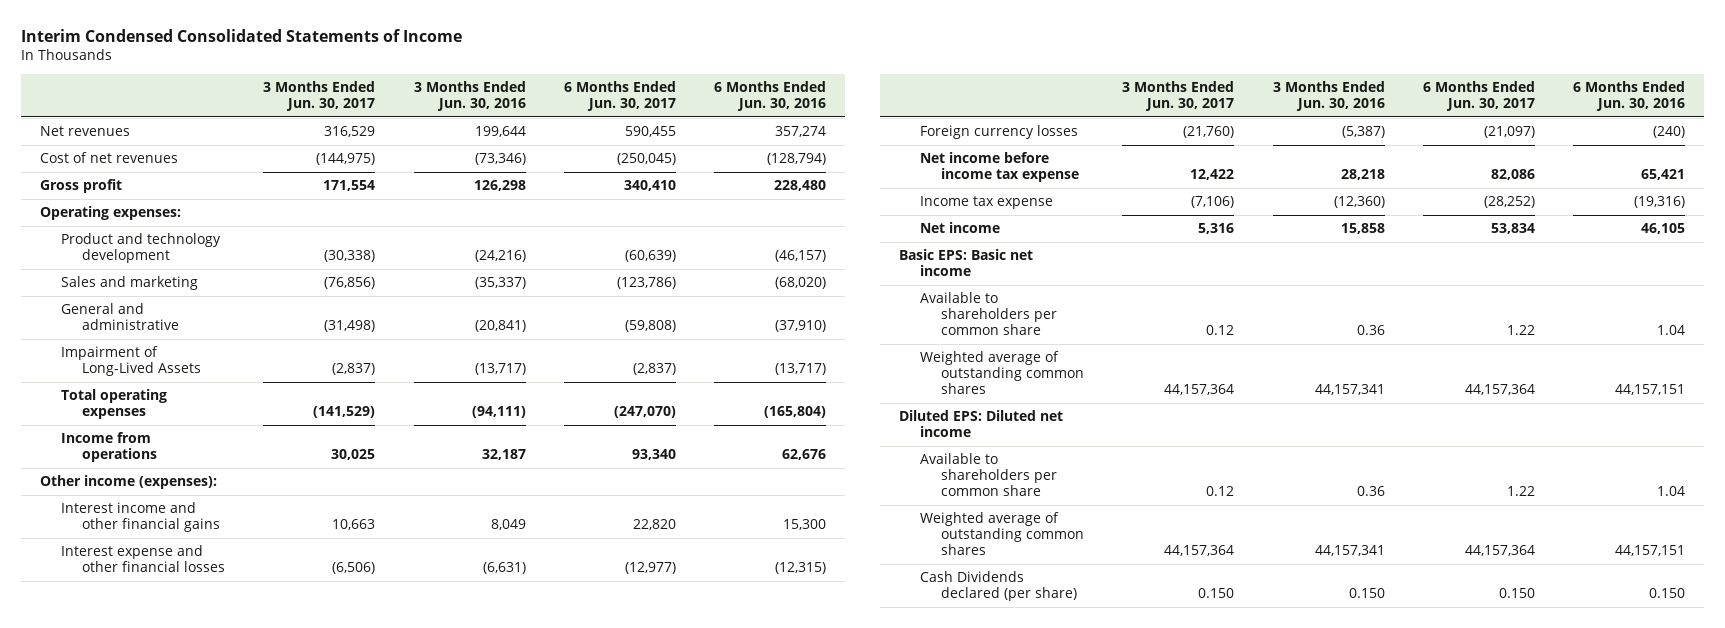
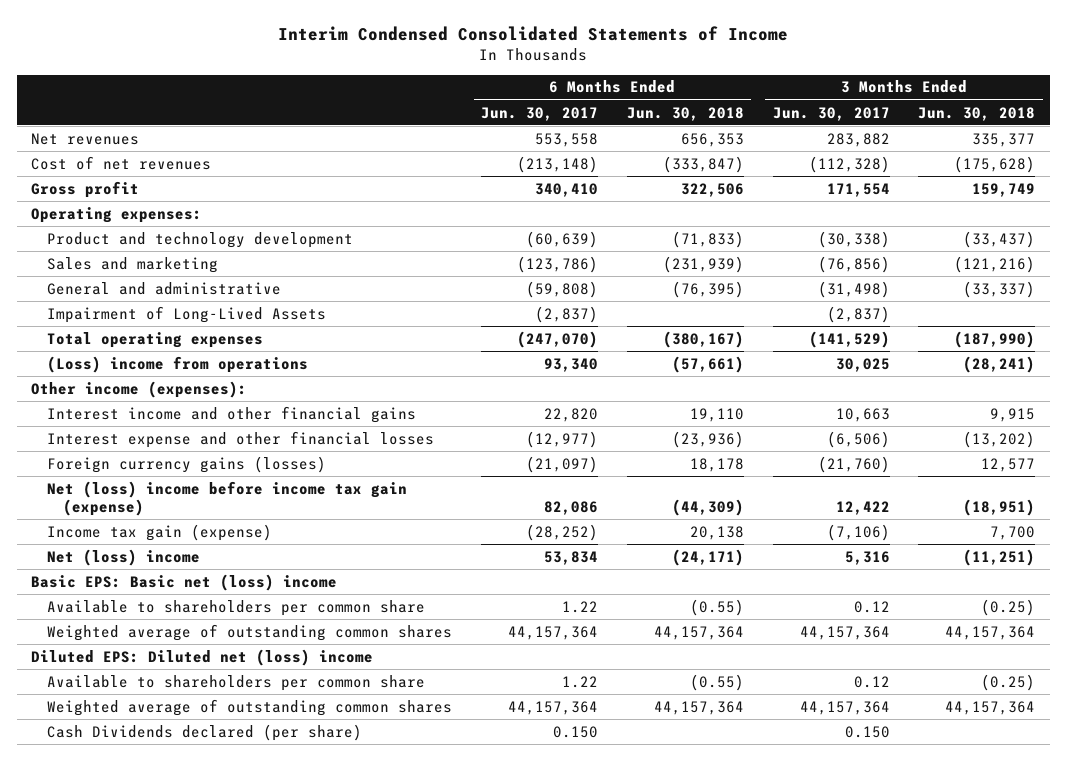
- | 3 Months Ended Jun. 30, 2017 | 3 Months Ended Jun. 30, 2016 | 6 Months Ended Jun. 30, 2017 | 6 Months Ended Jun. 30, 2016
+ | 6 Months Ended Jun. 30, 2017 | 6 Months Ended Jun. 30, 2018 | 3 Months Ended Jun. 30, 2017 | 3 Months Ended Jun. 30, 2018
- Net revenues | 316,529 | 199,644 | 590,455 | 357,274
- Cost of net revenues | (144,975) | (73,346) | (250,045) | (128,794)
+ Net revenues | 553,558 | 656,353 | 283,882 | 335,377
+ Cost of net revenues | (213,148) | (333,847) | (112,328) | (175,628)
- Income from operations | 30,025 | 32,187 | 93,340 | 62,676
+ (Loss) income from operations | 93,340 | (57,661) | 30,025 | (28,241)
- Foreign currency losses | (21,760) | (5,387) | (21,097) | (240)
- Net income before income tax expense | 12,422 | 28,218 | 82,086 | 65,421
- Income tax expense | (7,106) | (12,360) | (28,252) | (19,316)
- Net income | 5,316 | 15,858 | 53,834 | 46,105
- Basic EPS: Basic net income
+ Foreign currency gains (losses) | (21,097) | 18,178 | (21,760) | 12,577
+ Net (loss) income before income tax gain (expense) | 82,086 | (44,309) | 12,422 | (18,951)
+ Income tax gain (expense) | (28,252) | 20,138 | (7,106) | 7,700
+ Net (loss) income | 53,834 | (24,171) | 5,316 | (11,251)
+ Basic EPS: Basic net (loss) income
- Diluted EPS: Diluted net income
+ Diluted EPS: Diluted net (loss) income

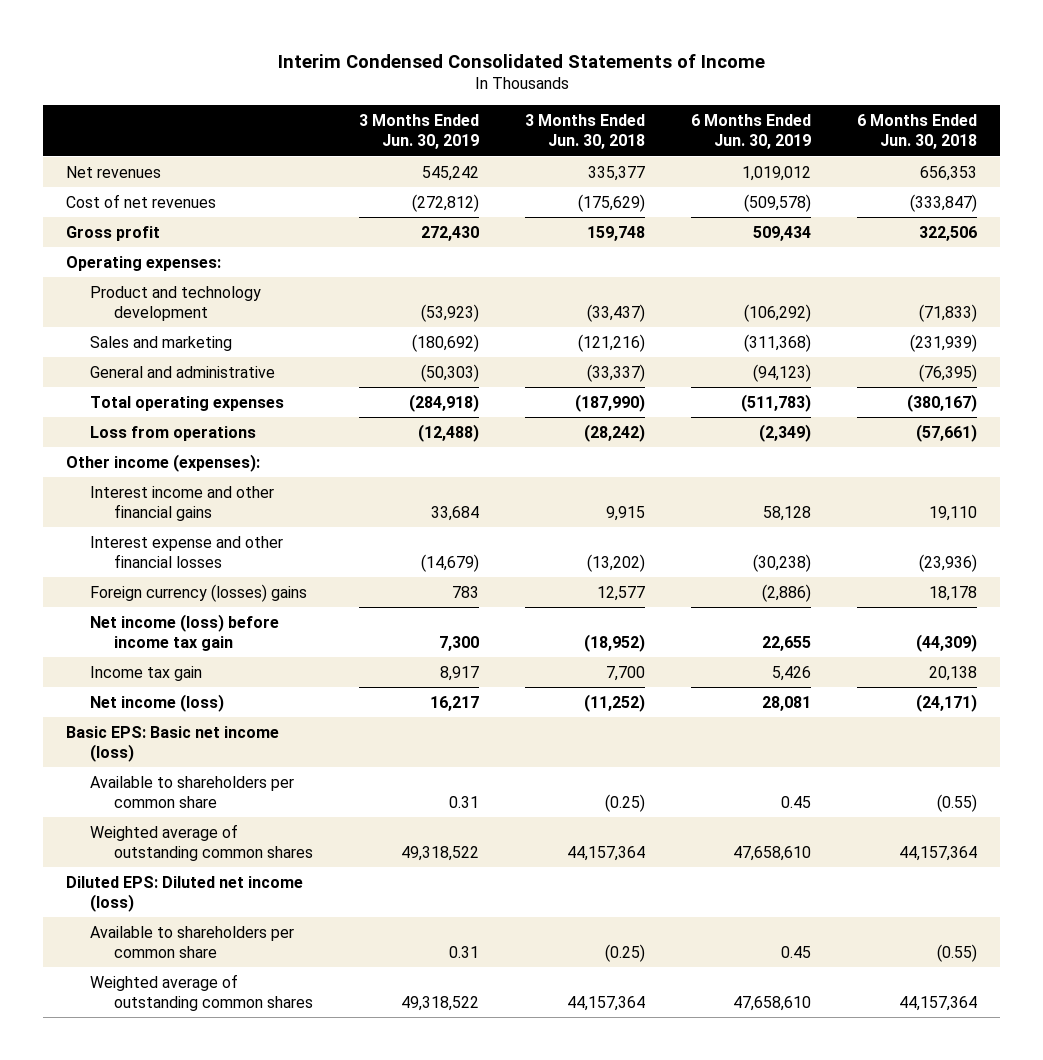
- | 6 Months Ended Jun. 30, 2017 | 6 Months Ended Jun. 30, 2018 | 3 Months Ended Jun. 30, 2017 | 3 Months Ended Jun. 30, 2018
+ | 3 Months Ended Jun. 30, 2019 | 3 Months Ended Jun. 30, 2018 | 6 Months Ended Jun. 30, 2019 | 6 Months Ended Jun. 30, 2018
- Cost of net revenues | (213,148) | (333,847) | (112,328) | (175,628)
- Gross profit | 340,410 | 322,506 | 171,554 | 159,749
+ Cost of net revenues | (272,812) | (175,629) | (509,578) | (333,847)
+ Gross profit | 272,430 | 159,748 | 509,434 | 322,506
- Impairment of Long-Lived Assets | (2,837) | | (2,837) |
- (Loss) income from operations | 93,340 | (57,661) | 30,025 | (28,241)
+ Loss from operations | (12,488) | (28,242) | (2,349) | (57,661)
- Foreign currency gains (losses) | (21,097) | 18,178 | (21,760) | 12,577
- Net (loss) income before income tax gain (expense) | 82,086 | (44,309) | 12,422 | (18,951)
- Income tax gain (expense) | (28,252) | 20,138 | (7,106) | 7,700
- Net (loss) income | 53,834 | (24,171) | 5,316 | (11,251)
- Basic EPS: Basic net (loss) income
+ Foreign currency (losses) gains | 783 | 12,577 | (2,886) | 18,178
+ Net income (loss) before income tax gain | 7,300 | (18,952) | 22,655 | (44,309)
+ Income tax gain | 8,917 | 7,700 | 5,426 | 20,138
+ Net income (loss) | 16,217 | (11,252) | 28,081 | (24,171)
+ Basic EPS: Basic net income (loss)
- Diluted EPS: Diluted net (loss) income
+ Diluted EPS: Diluted net income (loss)
- Cash Dividends declared (per share) | 0.150 | | 0.150 |

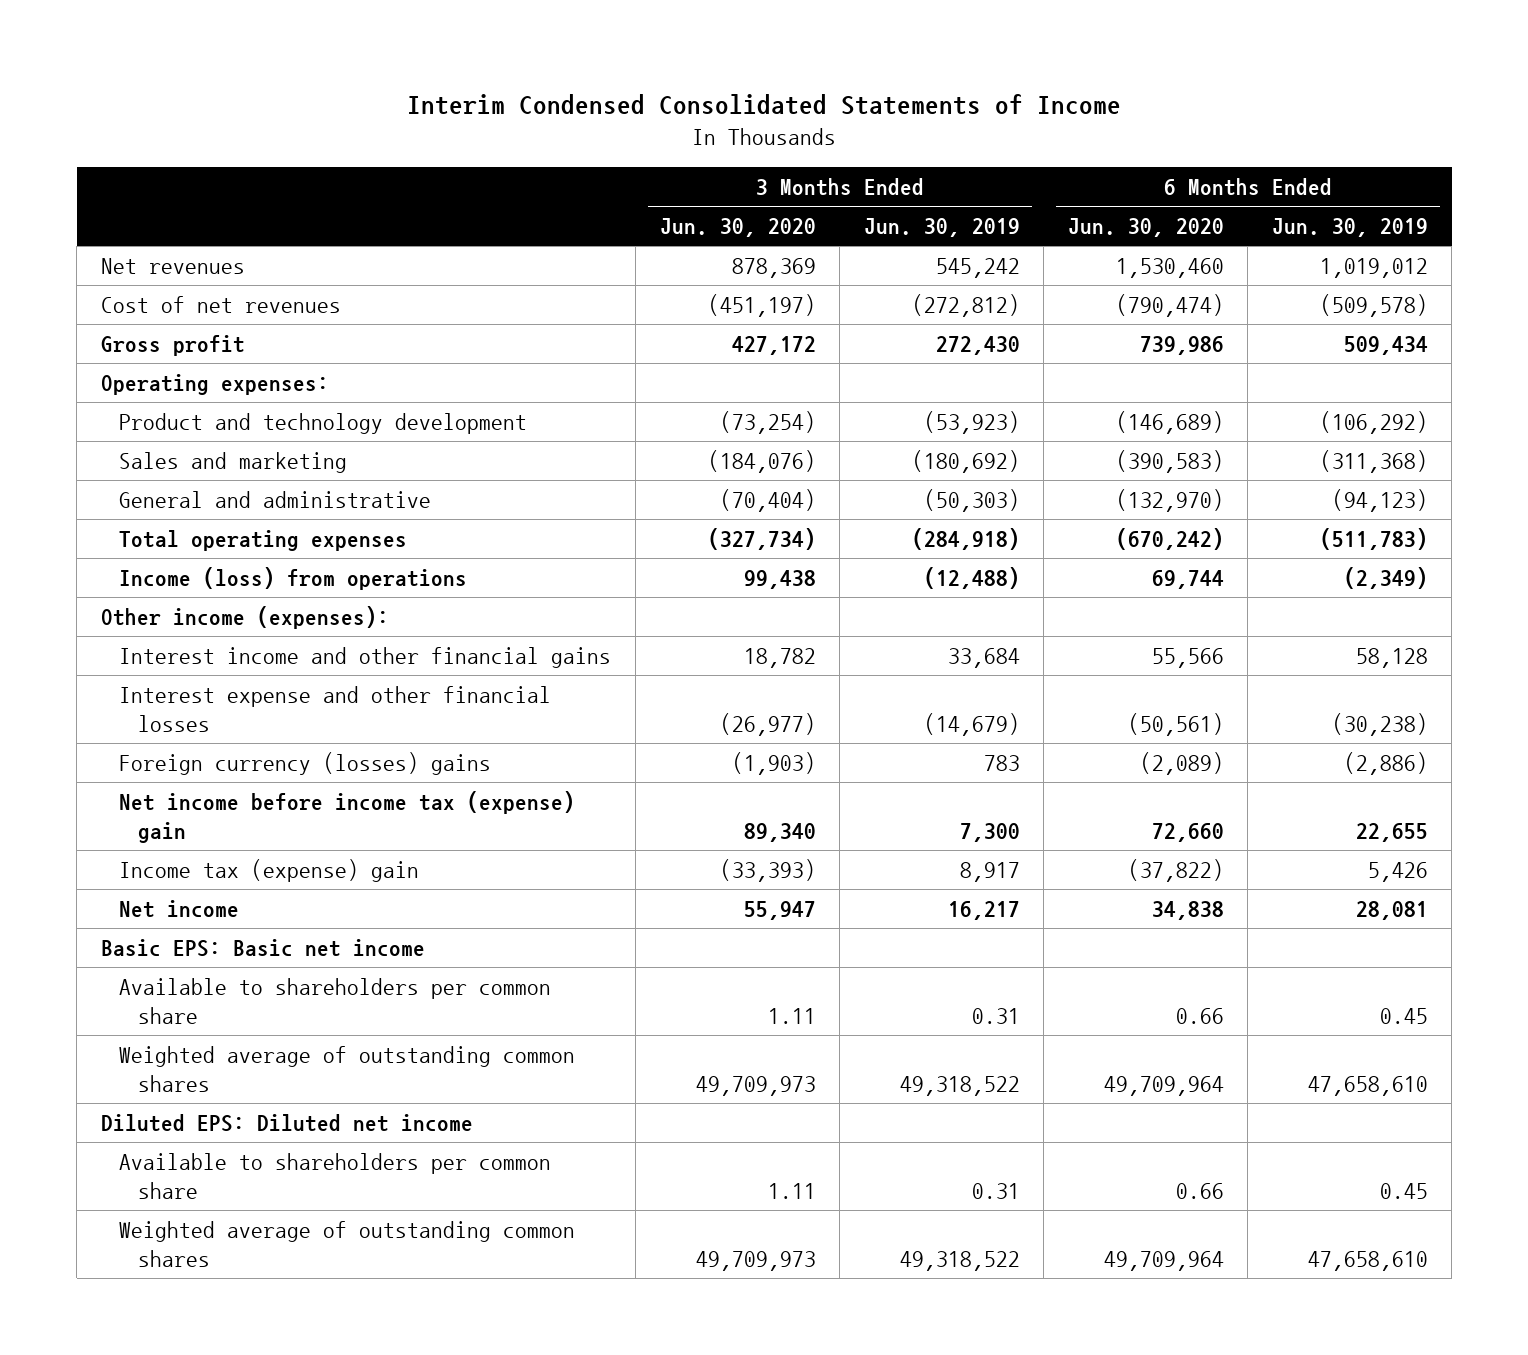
- | 3 Months Ended Jun. 30, 2019 | 3 Months Ended Jun. 30, 2018 | 6 Months Ended Jun. 30, 2019 | 6 Months Ended Jun. 30, 2018
+ | 3 Months Ended Jun. 30, 2020 | 3 Months Ended Jun. 30, 2019 | 6 Months Ended Jun. 30, 2020 | 6 Months Ended Jun. 30, 2019
- Loss from operations | (12,488) | (28,242) | (2,349) | (57,661)
+ Income (loss) from operations | 99,438 | (12,488) | 69,744 | (2,349)
- Net income (loss) before income tax gain | 7,300 | (18,952) | 22,655 | (44,309)
- Income tax gain | 8,917 | 7,700 | 5,426 | 20,138
- Net income (loss) | 16,217 | (11,252) | 28,081 | (24,171)
- Basic EPS: Basic net income (loss)
+ Net income before income tax (expense) gain | 89,340 | 7,300 | 72,660 | 22,655
+ Income tax (expense) gain | (33,393) | 8,917 | (37,822) | 5,426
+ Net income | 55,947 | 16,217 | 34,838 | 28,081
+ Basic EPS: Basic net income
- Diluted EPS: Diluted net income (loss)
+ Diluted EPS: Diluted net income

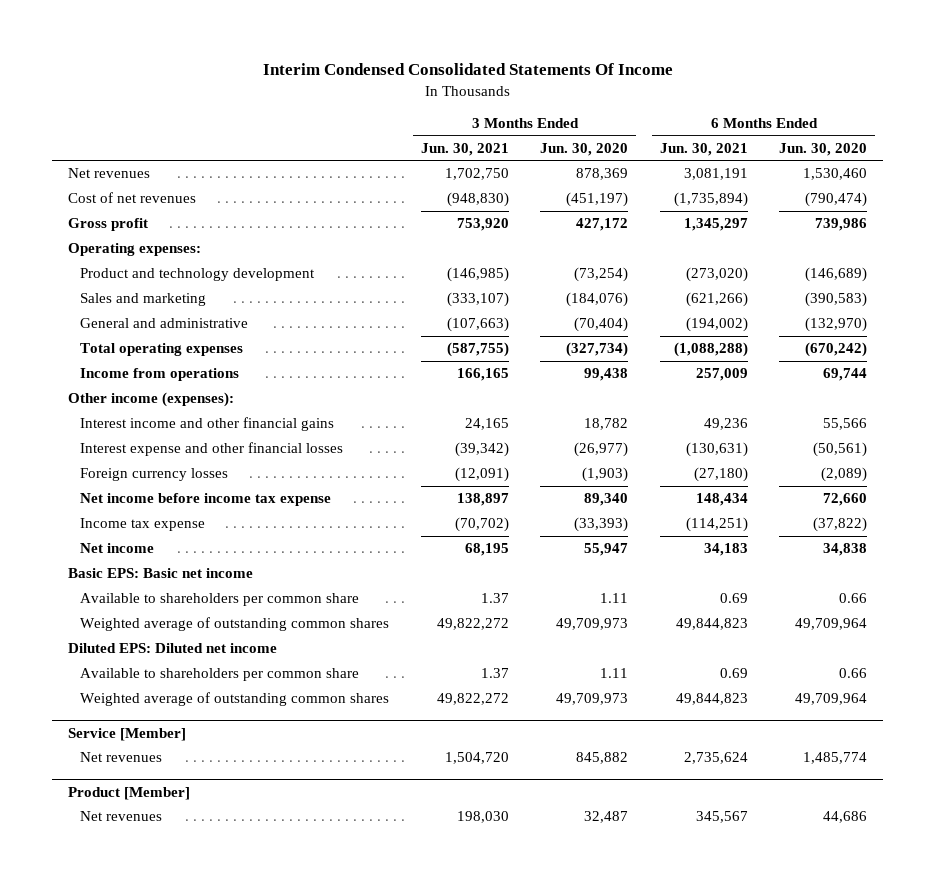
- Interim Condensed Consolidated Statements of Income
+ Interim Condensed Consolidated Statements Of Income
- | 3 Months Ended Jun. 30, 2020 | 3 Months Ended Jun. 30, 2019 | 6 Months Ended Jun. 30, 2020 | 6 Months Ended Jun. 30, 2019
+ | 3 Months Ended Jun. 30, 2021 | 3 Months Ended Jun. 30, 2020 | 6 Months Ended Jun. 30, 2021 | 6 Months Ended Jun. 30, 2020
- Income (loss) from operations | 99,438 | (12,488) | 69,744 | (2,349)
+ Income from operations | 166,165 | 99,438 | 257,009 | 69,744
- Foreign currency (losses) gains | (1,903) | 783 | (2,089) | (2,886)
- Net income before income tax (expense) gain | 89,340 | 7,300 | 72,660 | 22,655
- Income tax (expense) gain | (33,393) | 8,917 | (37,822) | 5,426
+ Foreign currency losses | (12,091) | (1,903) | (27,180) | (2,089)
+ Net income before income tax expense | 138,897 | 89,340 | 148,434 | 72,660
+ Income tax expense | (70,702) | (33,393) | (114,251) | (37,822)
+ Service [Member]
+ Net revenues | 1,504,720 | 845,882 | 2,735,624 | 1,485,774
+ Product [Member]
+ Net revenues | 198,030 | 32,487 | 345,567 | 44,686

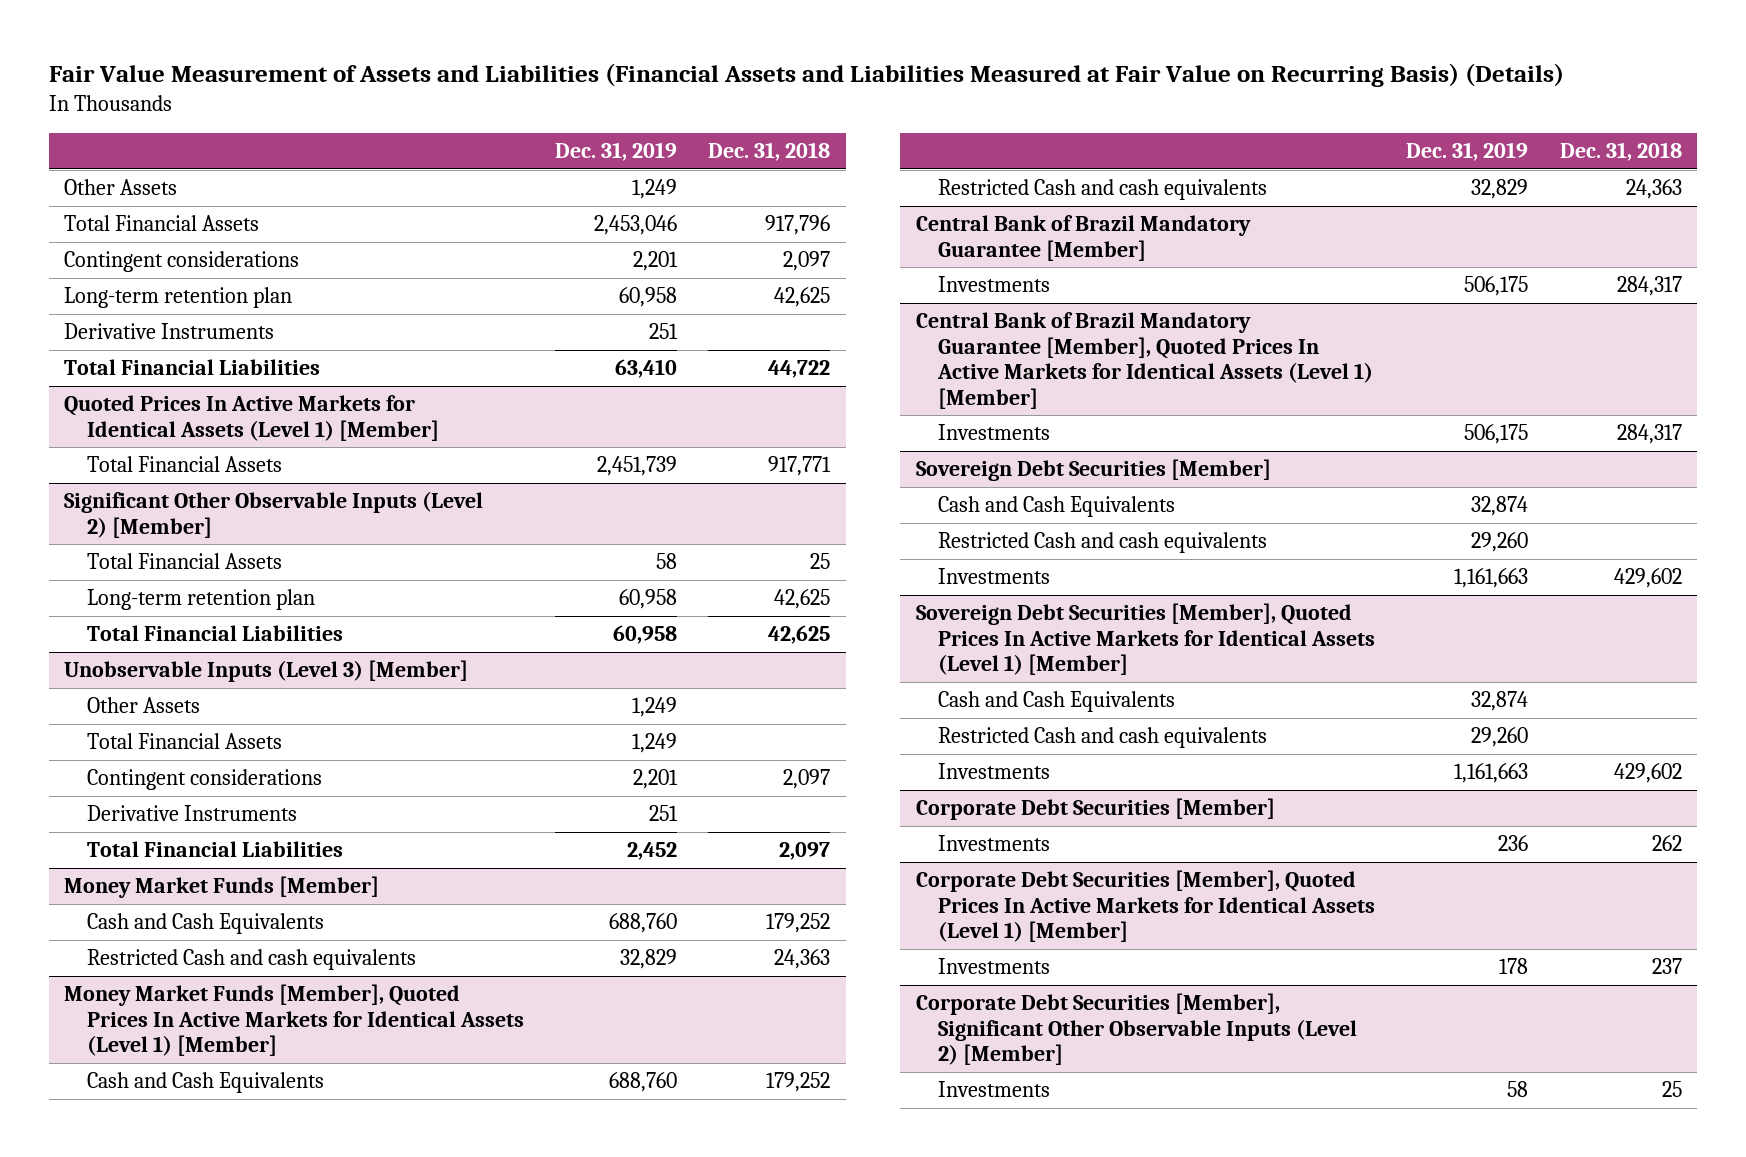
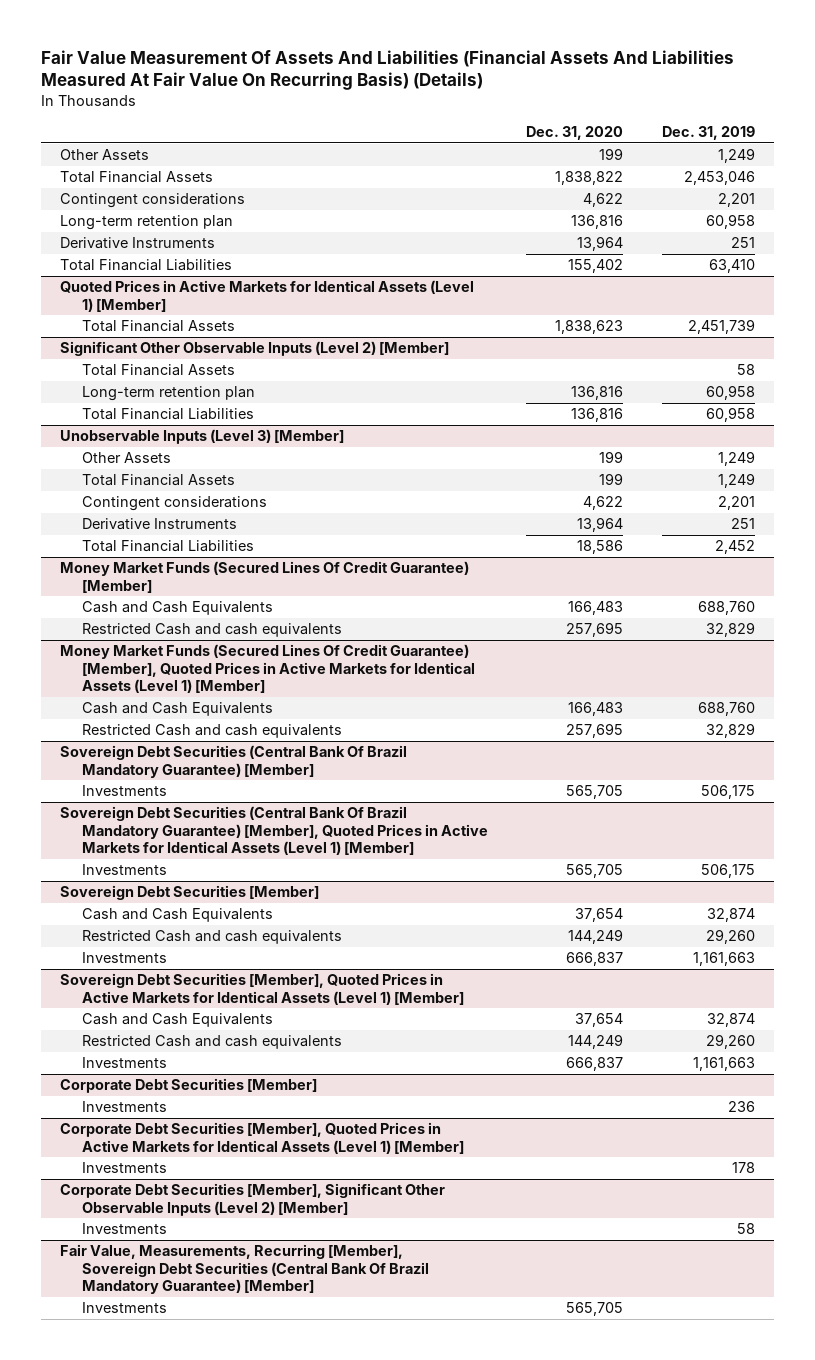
- Fair Value Measurement of Assets and Liabilities (Financial Assets and Liabilities Measured at Fair Value on Recurring Basis) (Details)
+ Fair Value Measurement Of Assets And Liabilities (Financial Assets And Liabilities Measured At Fair Value On Recurring Basis) (Details)
- | Dec. 31, 2019 | Dec. 31, 2018
+ | Dec. 31, 2020 | Dec. 31, 2019
- Quoted Prices In Active Markets for Identical Assets (Level 1) [Member]
+ Quoted Prices in Active Markets for Identical Assets (Level 1) [Member]
- Money Market Funds [Member]
+ Money Market Funds (Secured Lines Of Credit Guarantee) [Member]
- Money Market Funds [Member], Quoted Prices In Active Markets for Identical Assets (Level 1) [Member]
+ Money Market Funds (Secured Lines Of Credit Guarantee) [Member], Quoted Prices in Active Markets for Identical Assets (Level 1) [Member]
- Central Bank of Brazil Mandatory Guarantee [Member]
+ Sovereign Debt Securities (Central Bank Of Brazil Mandatory Guarantee) [Member]
- Central Bank of Brazil Mandatory Guarantee [Member], Quoted Prices In Active Markets for Identical Assets (Level 1) [Member]
+ Sovereign Debt Securities (Central Bank Of Brazil Mandatory Guarantee) [Member], Quoted Prices in Active Markets for Identical Assets (Level 1) [Member]
- Sovereign Debt Securities [Member], Quoted Prices In Active Markets for Identical Assets (Level 1) [Member]
+ Sovereign Debt Securities [Member], Quoted Prices in Active Markets for Identical Assets (Level 1) [Member]
- Corporate Debt Securities [Member], Quoted Prices In Active Markets for Identical Assets (Level 1) [Member]
+ Corporate Debt Securities [Member], Quoted Prices in Active Markets for Identical Assets (Level 1) [Member]
+ Fair Value, Measurements, Recurring [Member], Sovereign Debt Securities (Central Bank Of Brazil Mandatory Guarantee) [Member]
+ Investments | 565,705 |

